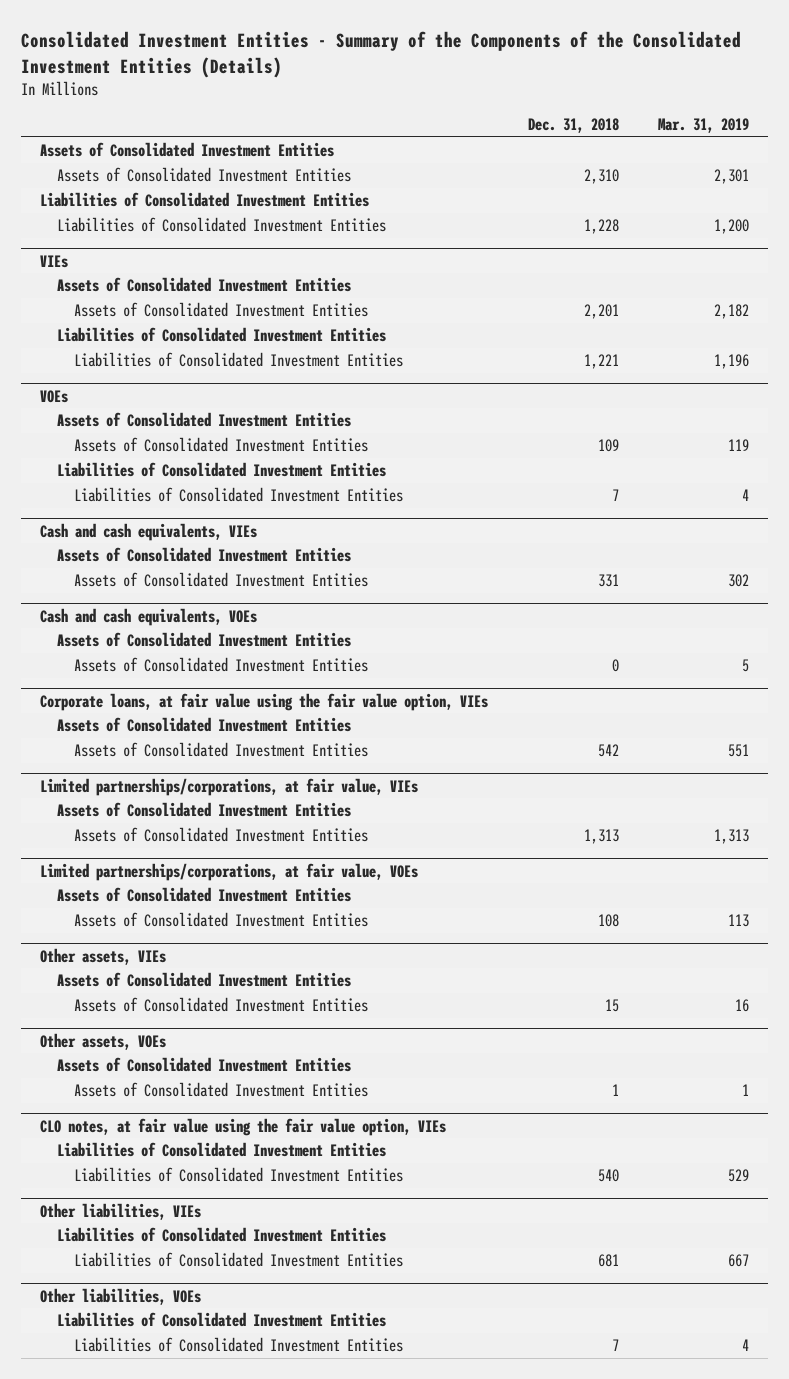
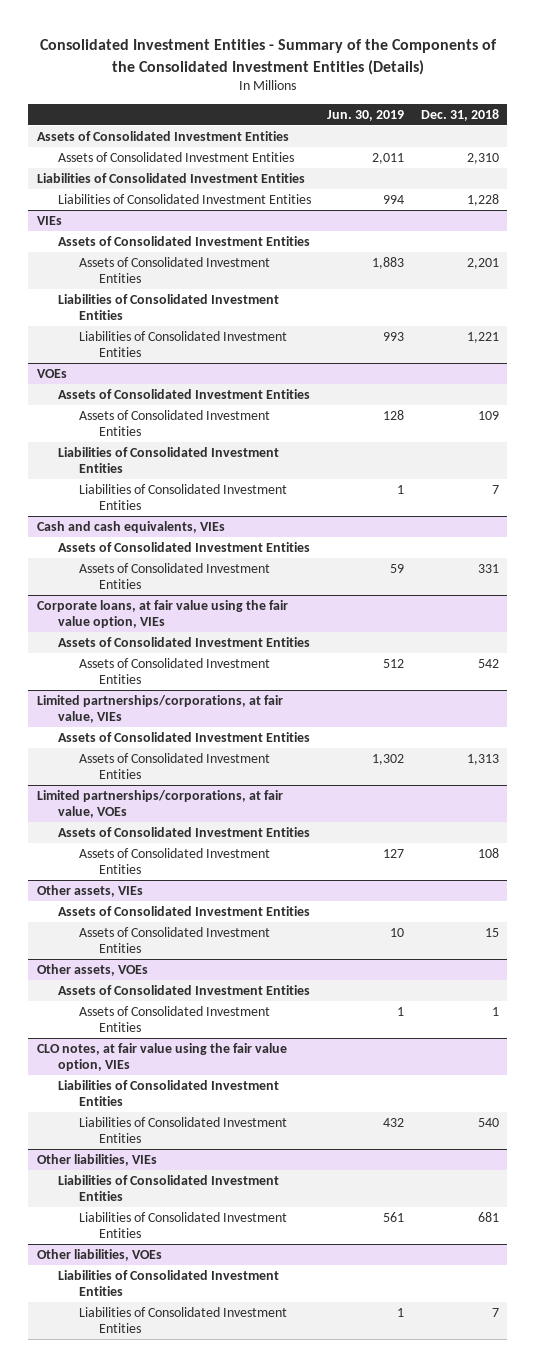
- | Dec. 31, 2018 | Mar. 31, 2019
+ | Jun. 30, 2019 | Dec. 31, 2018
- Cash and cash equivalents, VOEs
- Assets of Consolidated Investment Entities
- Assets of Consolidated Investment Entities | 0 | 5

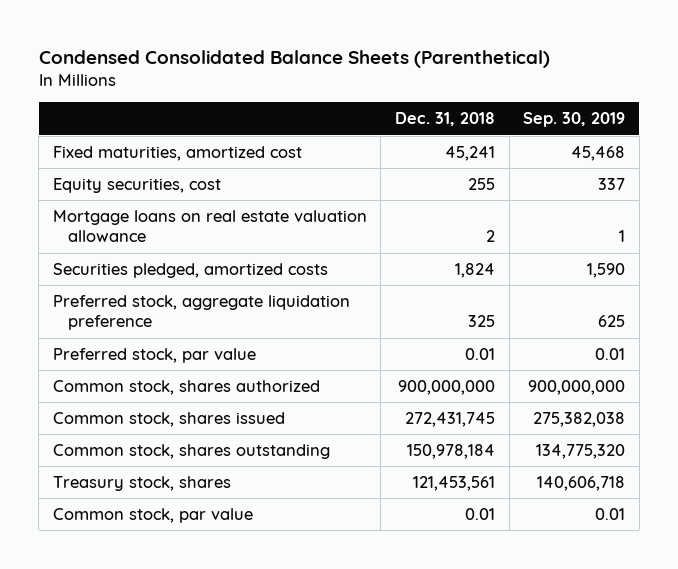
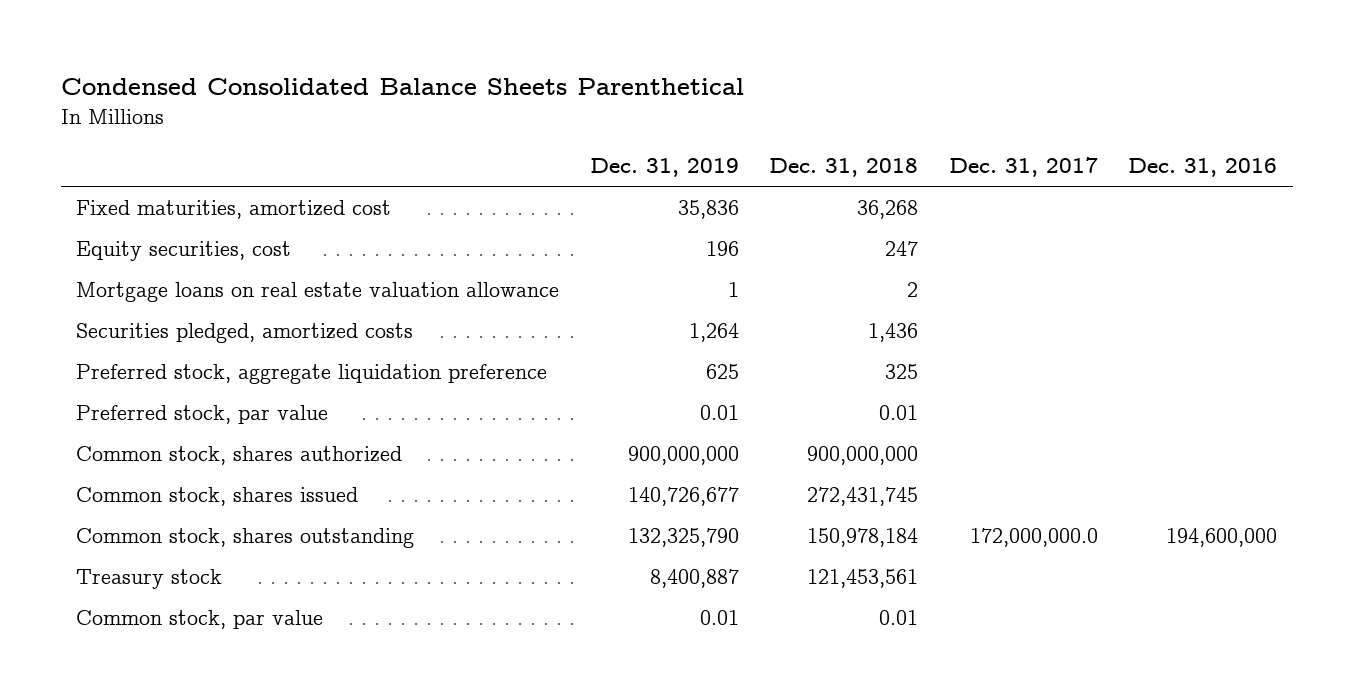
- Condensed Consolidated Balance Sheets (Parenthetical)
+ Condensed Consolidated Balance Sheets Parenthetical
- | Dec. 31, 2018 | Sep. 30, 2019
+ | Dec. 31, 2019 | Dec. 31, 2018 | Dec. 31, 2017 | Dec. 31, 2016
- Fixed maturities, amortized cost | 45,241 | 45,468
- Equity securities, cost | 255 | 337
+ Fixed maturities, amortized cost | 35,836 | 36,268 | |
+ Equity securities, cost | 196 | 247 | |
- Securities pledged, amortized costs | 1,824 | 1,590
+ Securities pledged, amortized costs | 1,264 | 1,436 | |
- Treasury stock, shares | 121,453,561 | 140,606,718
+ Treasury stock | 8,400,887 | 121,453,561 | |

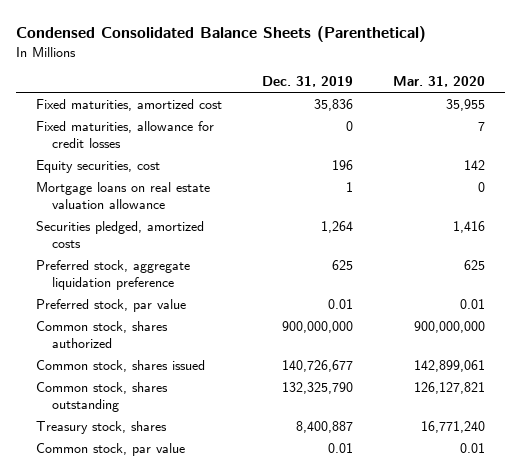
- Condensed Consolidated Balance Sheets Parenthetical
+ Condensed Consolidated Balance Sheets (Parenthetical)
- | Dec. 31, 2019 | Dec. 31, 2018 | Dec. 31, 2017 | Dec. 31, 2016
+ | Dec. 31, 2019 | Mar. 31, 2020
+ Fixed maturities, allowance for credit losses | 0 | 7
- Treasury stock | 8,400,887 | 121,453,561 | |
+ Treasury stock, shares | 8,400,887 | 16,771,240

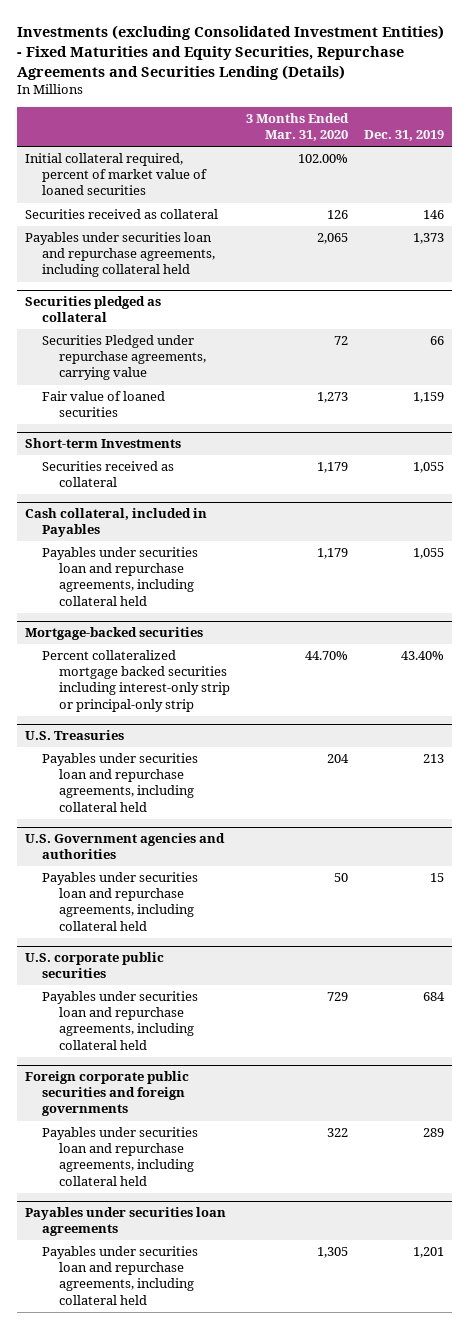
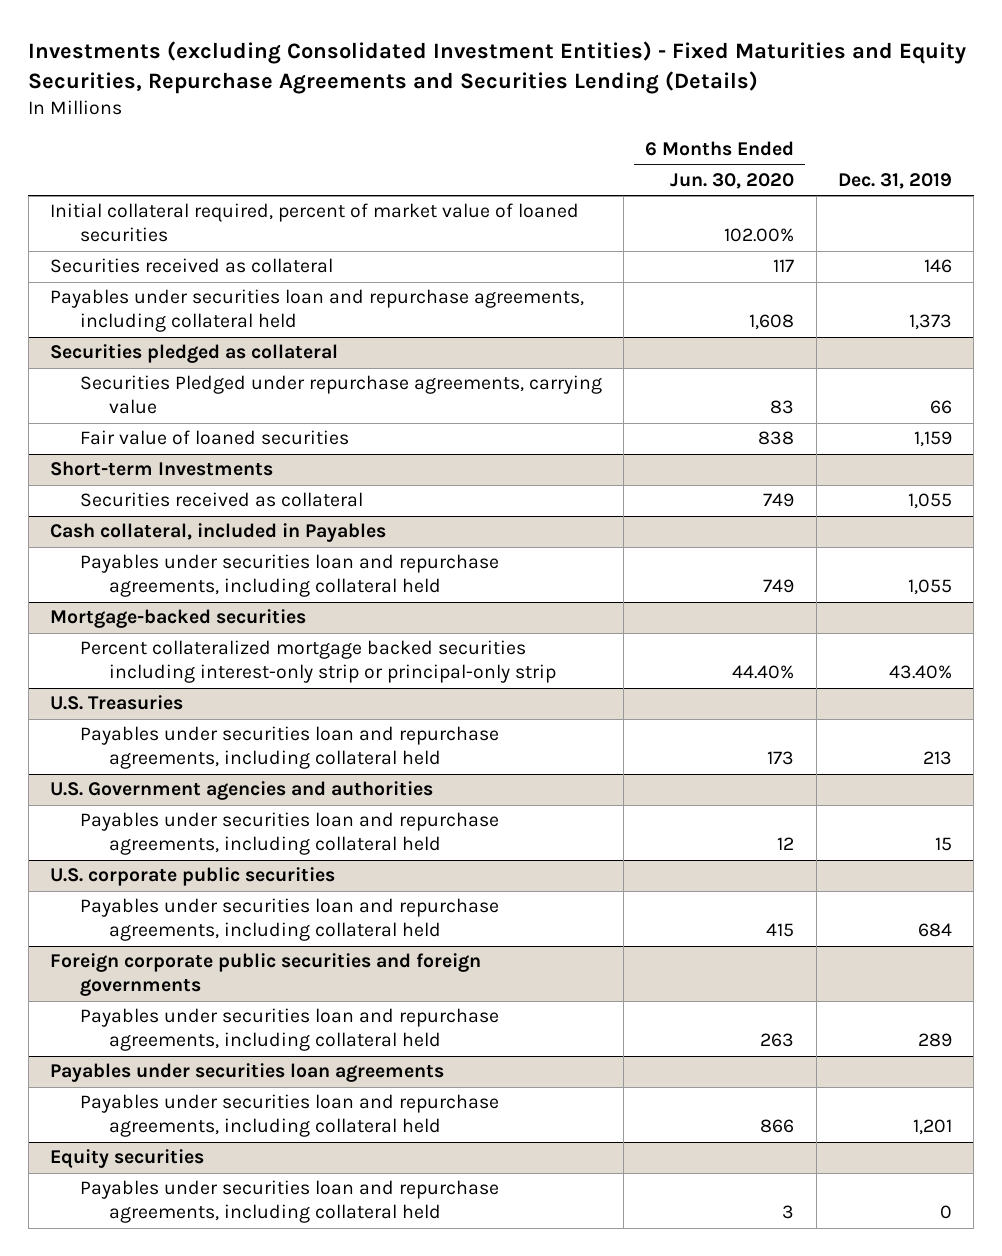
- | 3 Months Ended Mar. 31, 2020 | Dec. 31, 2019
+ | 6 Months Ended Jun. 30, 2020 | Dec. 31, 2019
+ Equity securities
+ Payables under securities loan and repurchase agreements, including collateral held | 3 | 0

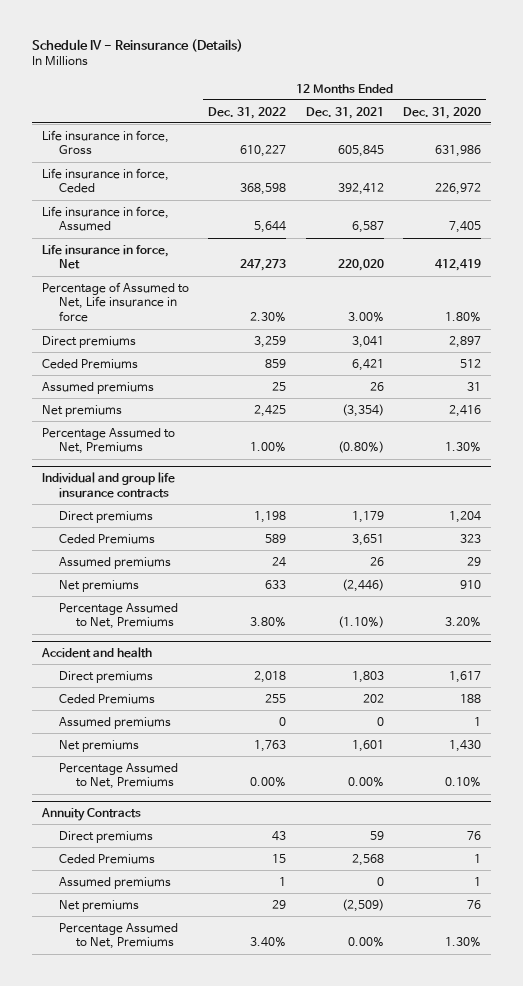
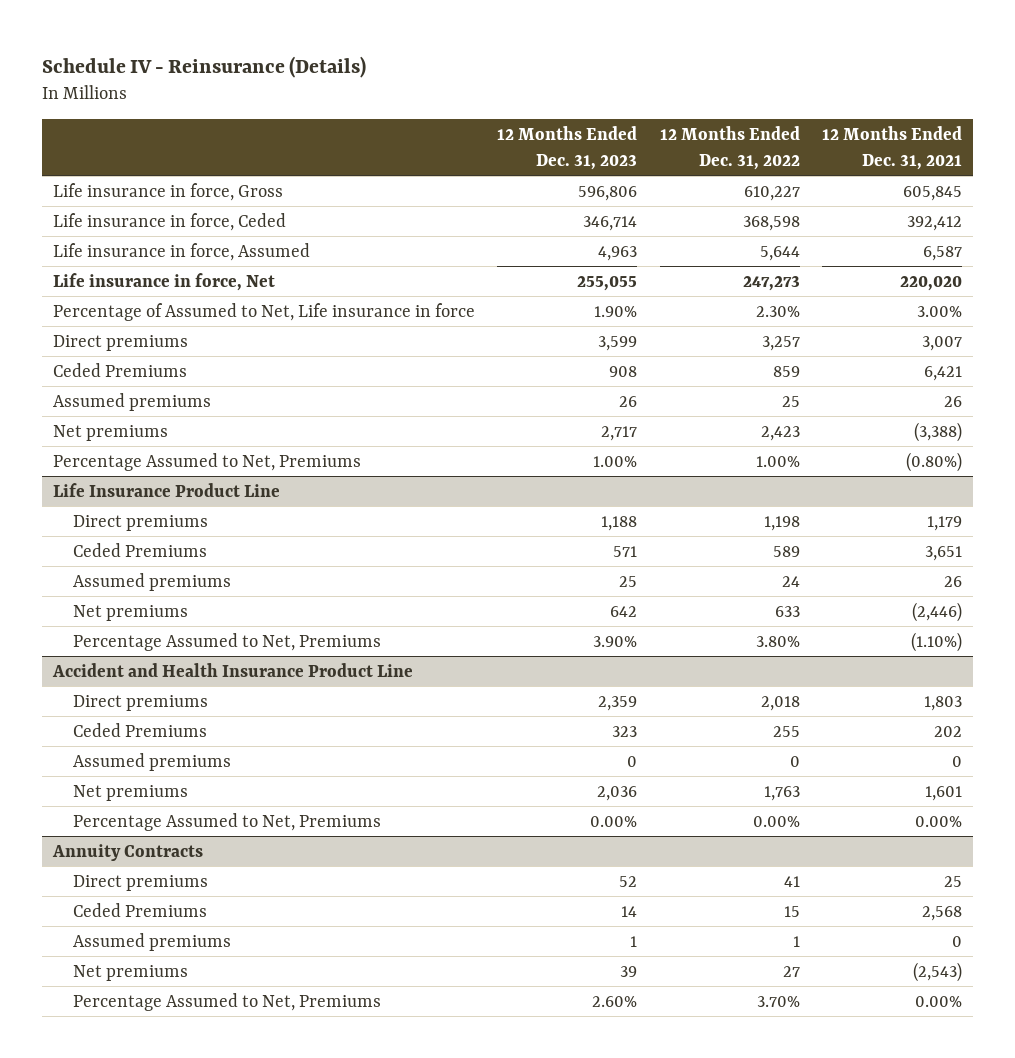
- | 12 Months Ended Dec. 31, 2022 | 12 Months Ended Dec. 31, 2021 | 12 Months Ended Dec. 31, 2020
+ | 12 Months Ended Dec. 31, 2023 | 12 Months Ended Dec. 31, 2022 | 12 Months Ended Dec. 31, 2021
- Direct premiums | 3,259 | 3,041 | 2,897
+ Direct premiums | 3,599 | 3,257 | 3,007
- Net premiums | 2,425 | (3,354) | 2,416
+ Net premiums | 2,717 | 2,423 | (3,388)
- Individual and group life insurance contracts
+ Life Insurance Product Line
- Accident and health
+ Accident and Health Insurance Product Line
@ Annuity Contracts
- Direct premiums | 43 | 59 | 76
+ Direct premiums | 52 | 41 | 25
- Net premiums | 29 | (2,509) | 76
- Percentage Assumed to Net, Premiums | 3.40% | 0.00% | 1.30%
+ Net premiums | 39 | 27 | (2,543)
+ Percentage Assumed to Net, Premiums | 2.60% | 3.70% | 0.00%

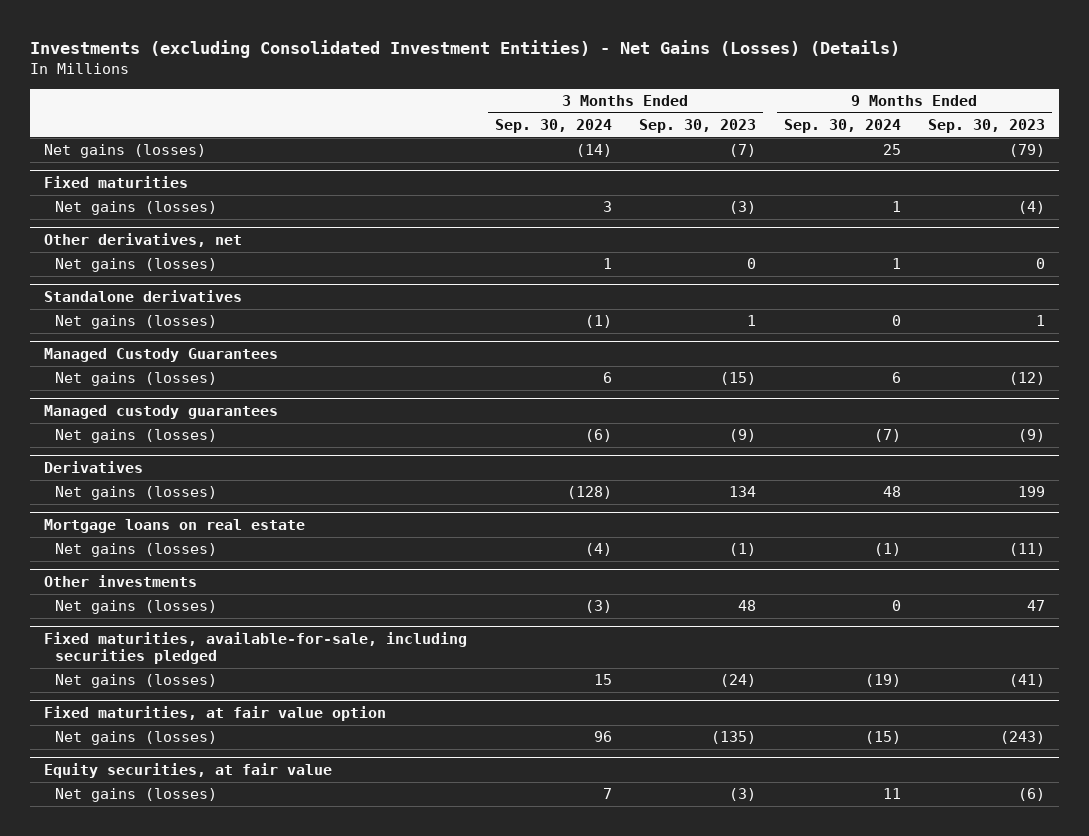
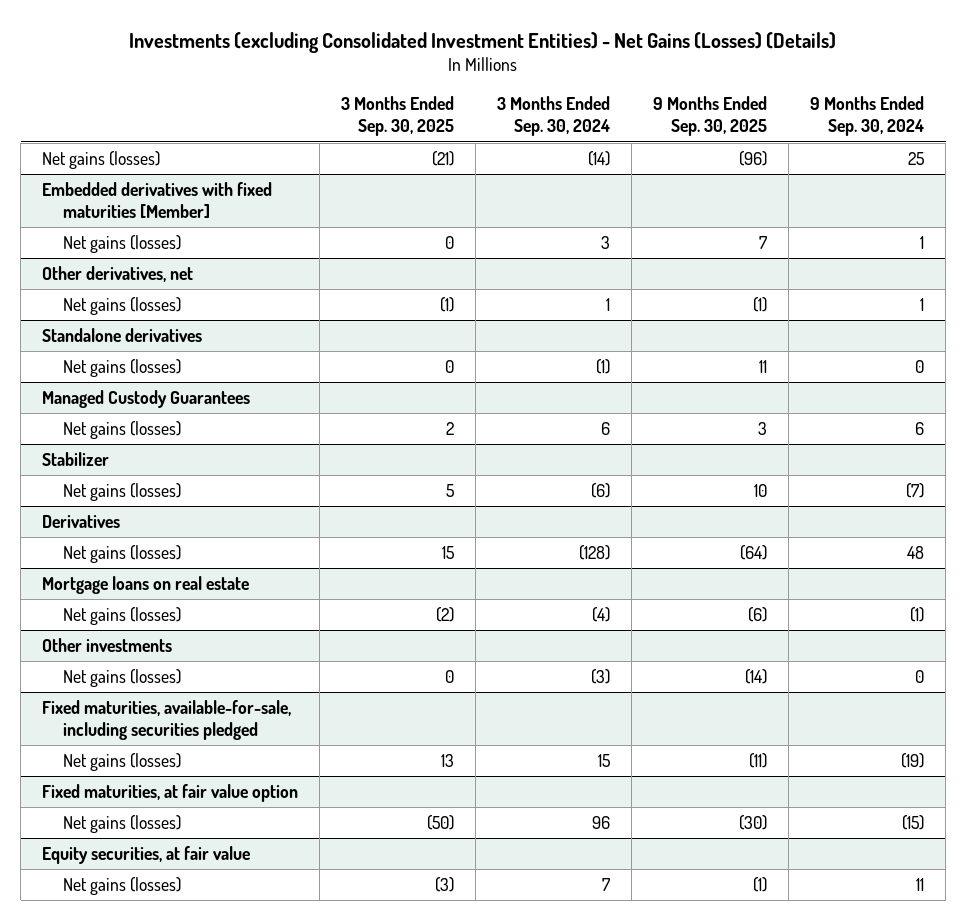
- | 3 Months Ended Sep. 30, 2024 | 3 Months Ended Sep. 30, 2023 | 9 Months Ended Sep. 30, 2024 | 9 Months Ended Sep. 30, 2023
+ | 3 Months Ended Sep. 30, 2025 | 3 Months Ended Sep. 30, 2024 | 9 Months Ended Sep. 30, 2025 | 9 Months Ended Sep. 30, 2024
- Fixed maturities
+ Embedded derivatives with fixed maturities [Member]
- Managed custody guarantees
+ Stabilizer

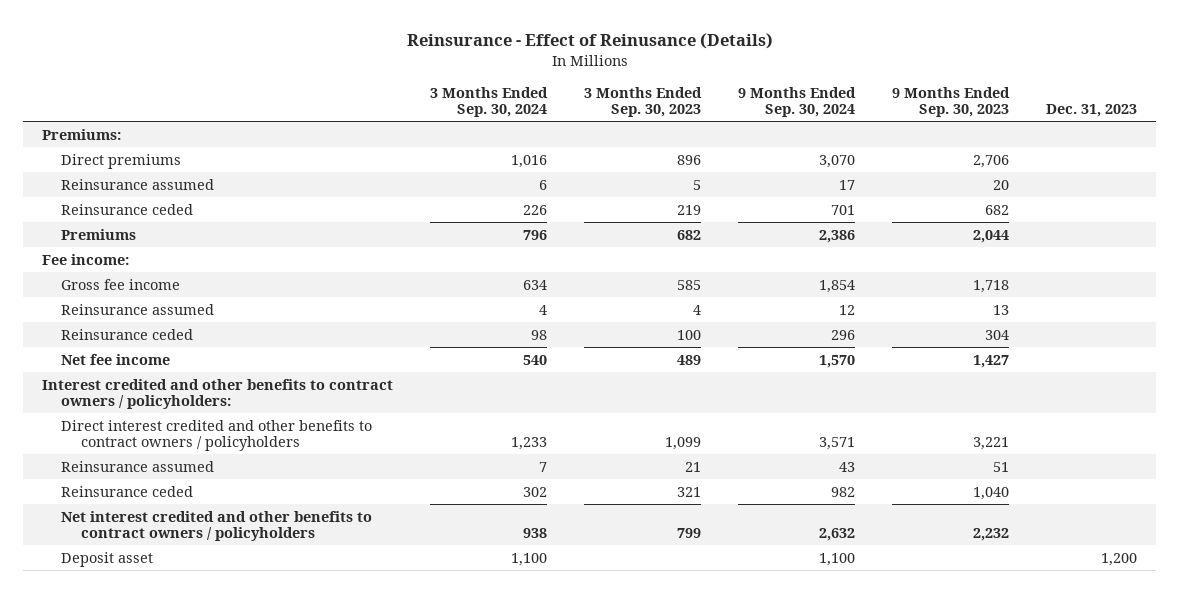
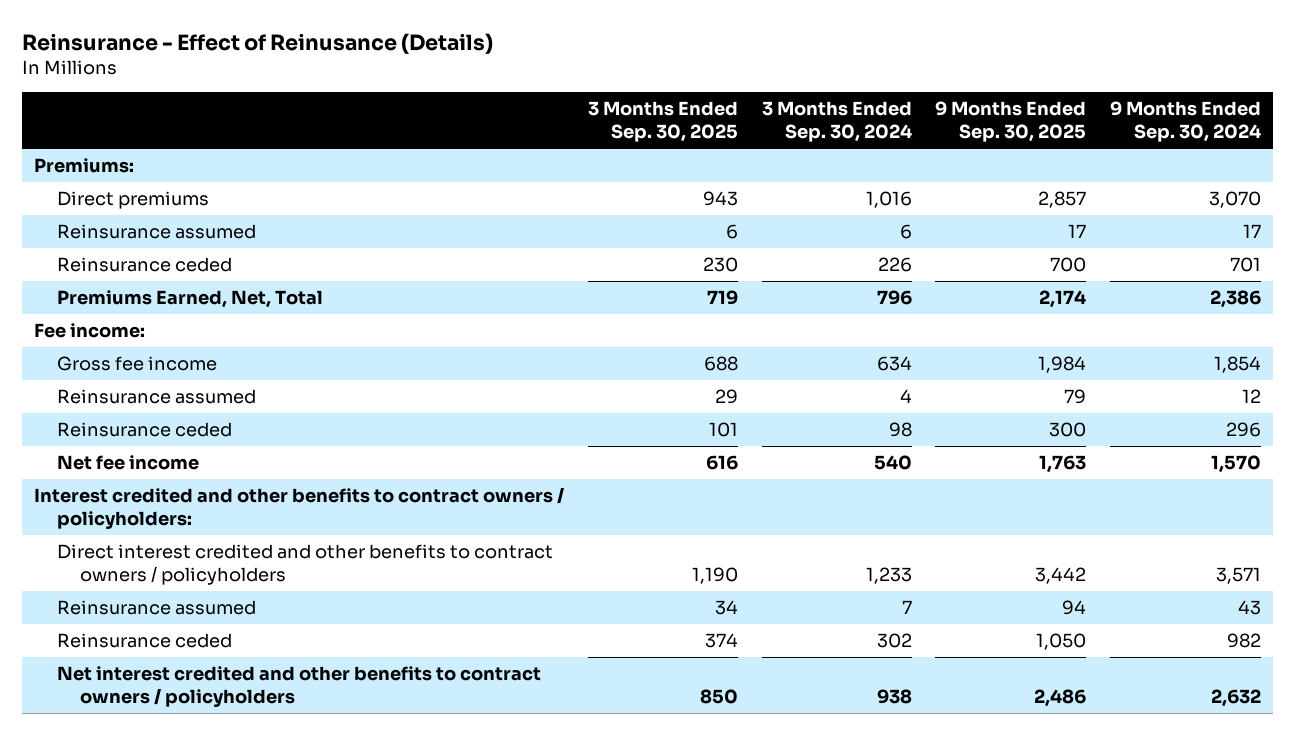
- | 3 Months Ended Sep. 30, 2024 | 3 Months Ended Sep. 30, 2023 | 9 Months Ended Sep. 30, 2024 | 9 Months Ended Sep. 30, 2023 | Dec. 31, 2023
+ | 3 Months Ended Sep. 30, 2025 | 3 Months Ended Sep. 30, 2024 | 9 Months Ended Sep. 30, 2025 | 9 Months Ended Sep. 30, 2024
- Premiums | 796 | 682 | 2,386 | 2,044 |
+ Premiums Earned, Net, Total | 719 | 796 | 2,174 | 2,386
- Deposit asset | 1,100 | | 1,100 | | 1,200

